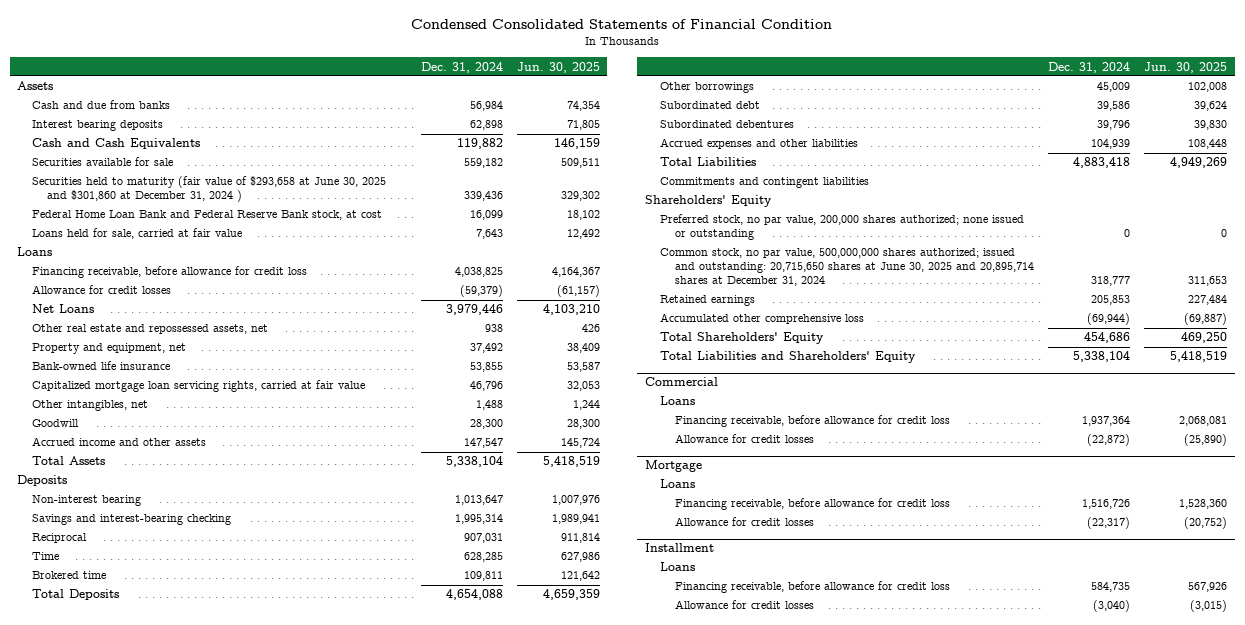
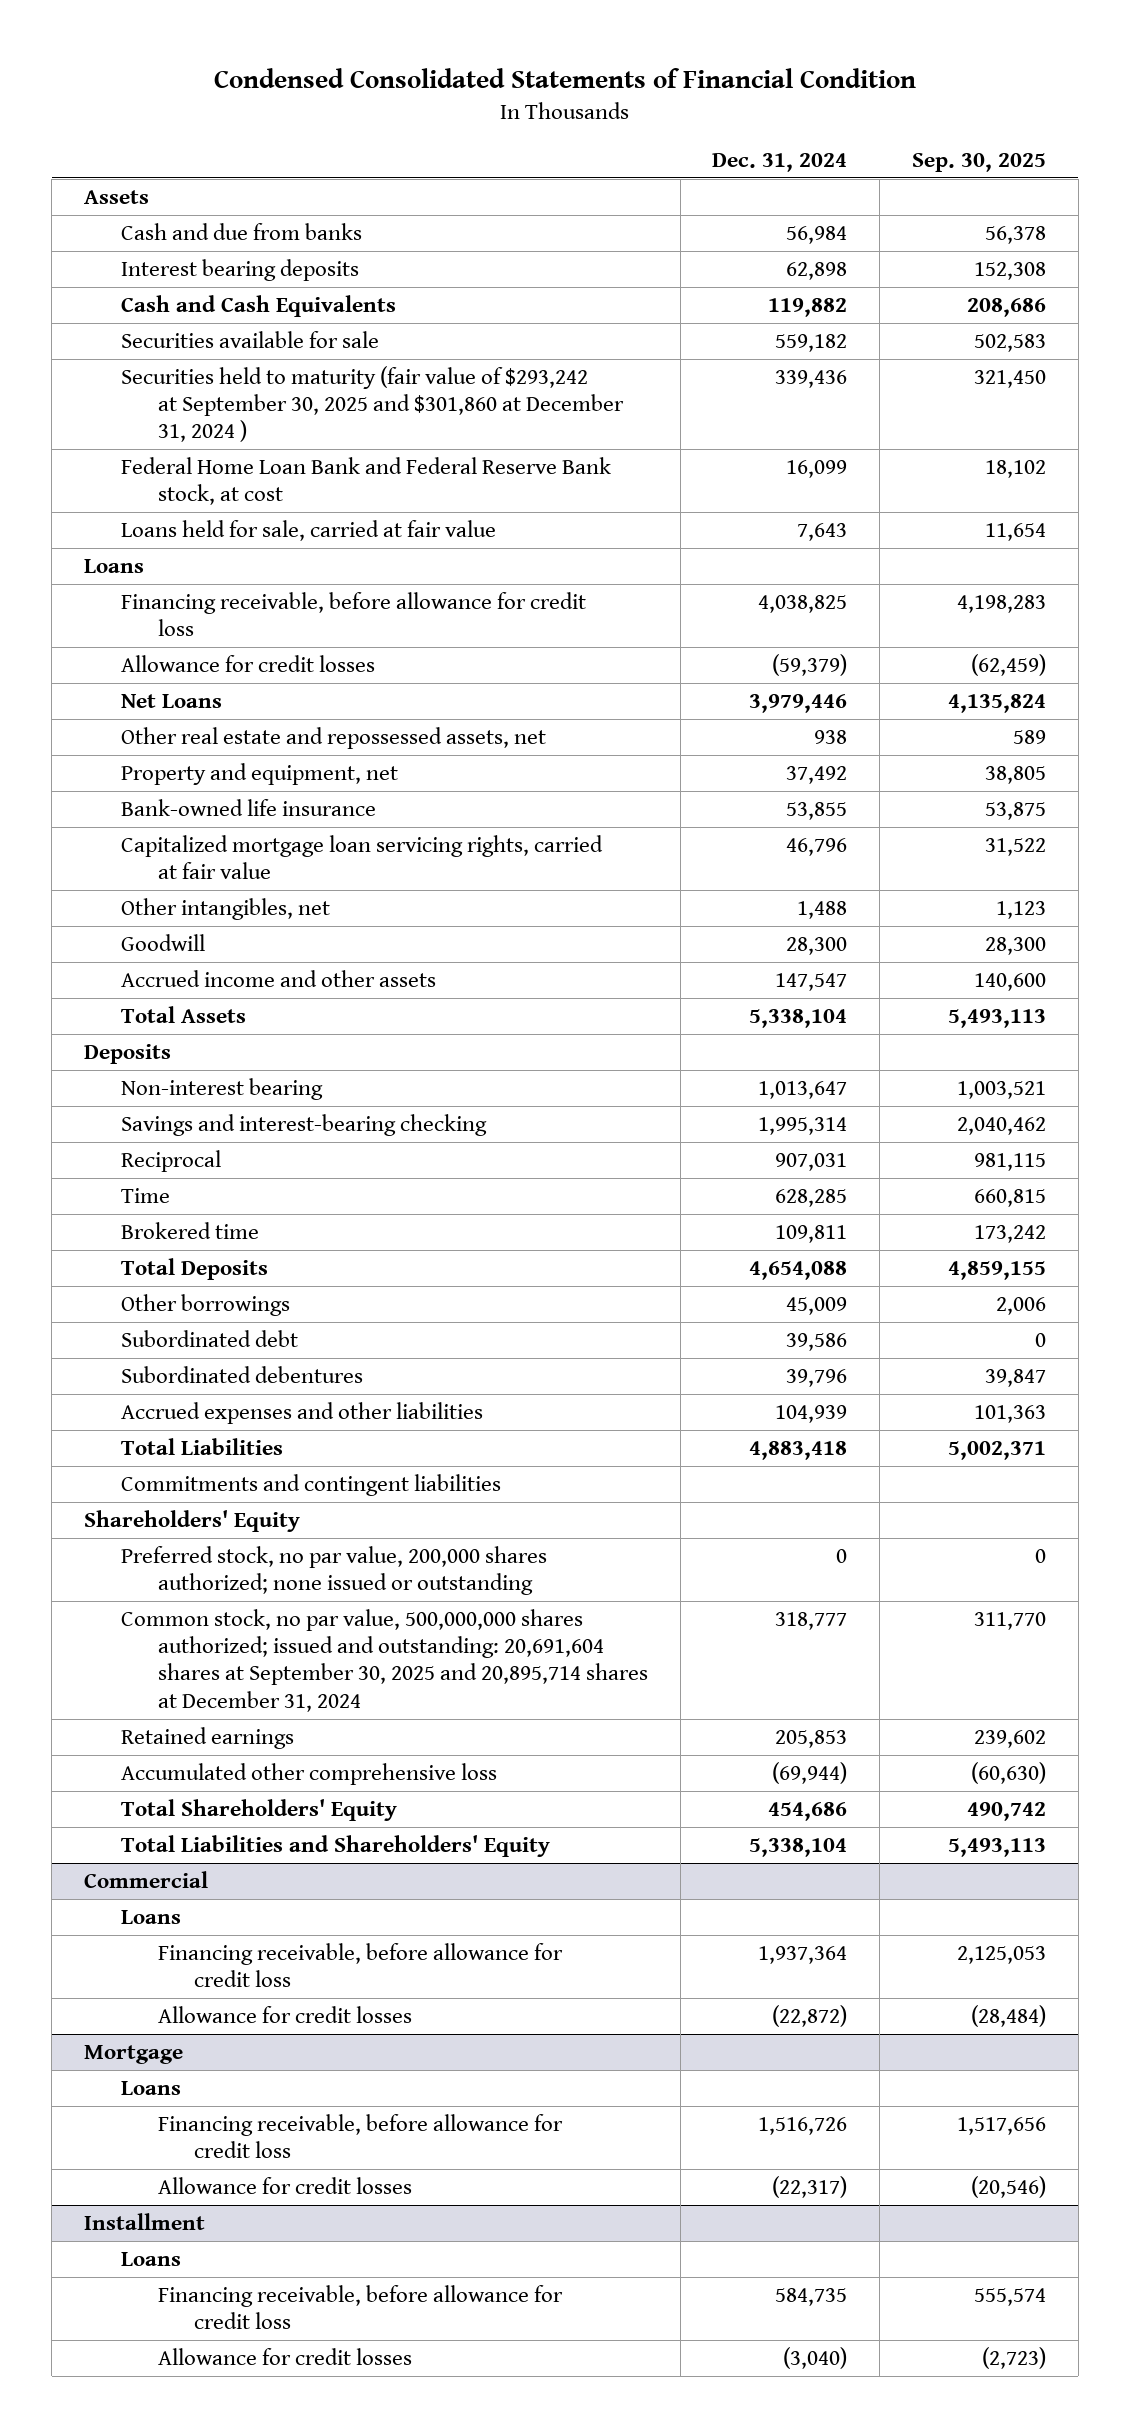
- | Dec. 31, 2024 | Jun. 30, 2025
+ | Dec. 31, 2024 | Sep. 30, 2025
- Securities held to maturity (fair value of $293,658 at June 30, 2025 and $301,860 at December 31, 2024 ) | 339,436 | 329,302
+ Securities held to maturity (fair value of $293,242 at September 30, 2025 and $301,860 at December 31, 2024 ) | 339,436 | 321,450
- Common stock, no par value, 500,000,000 shares authorized; issued and outstanding: 20,715,650 shares at June 30, 2025 and 20,895,714 shares at December 31, 2024 | 318,777 | 311,653
+ Common stock, no par value, 500,000,000 shares authorized; issued and outstanding: 20,691,604 shares at September 30, 2025 and 20,895,714 shares at December 31, 2024 | 318,777 | 311,770

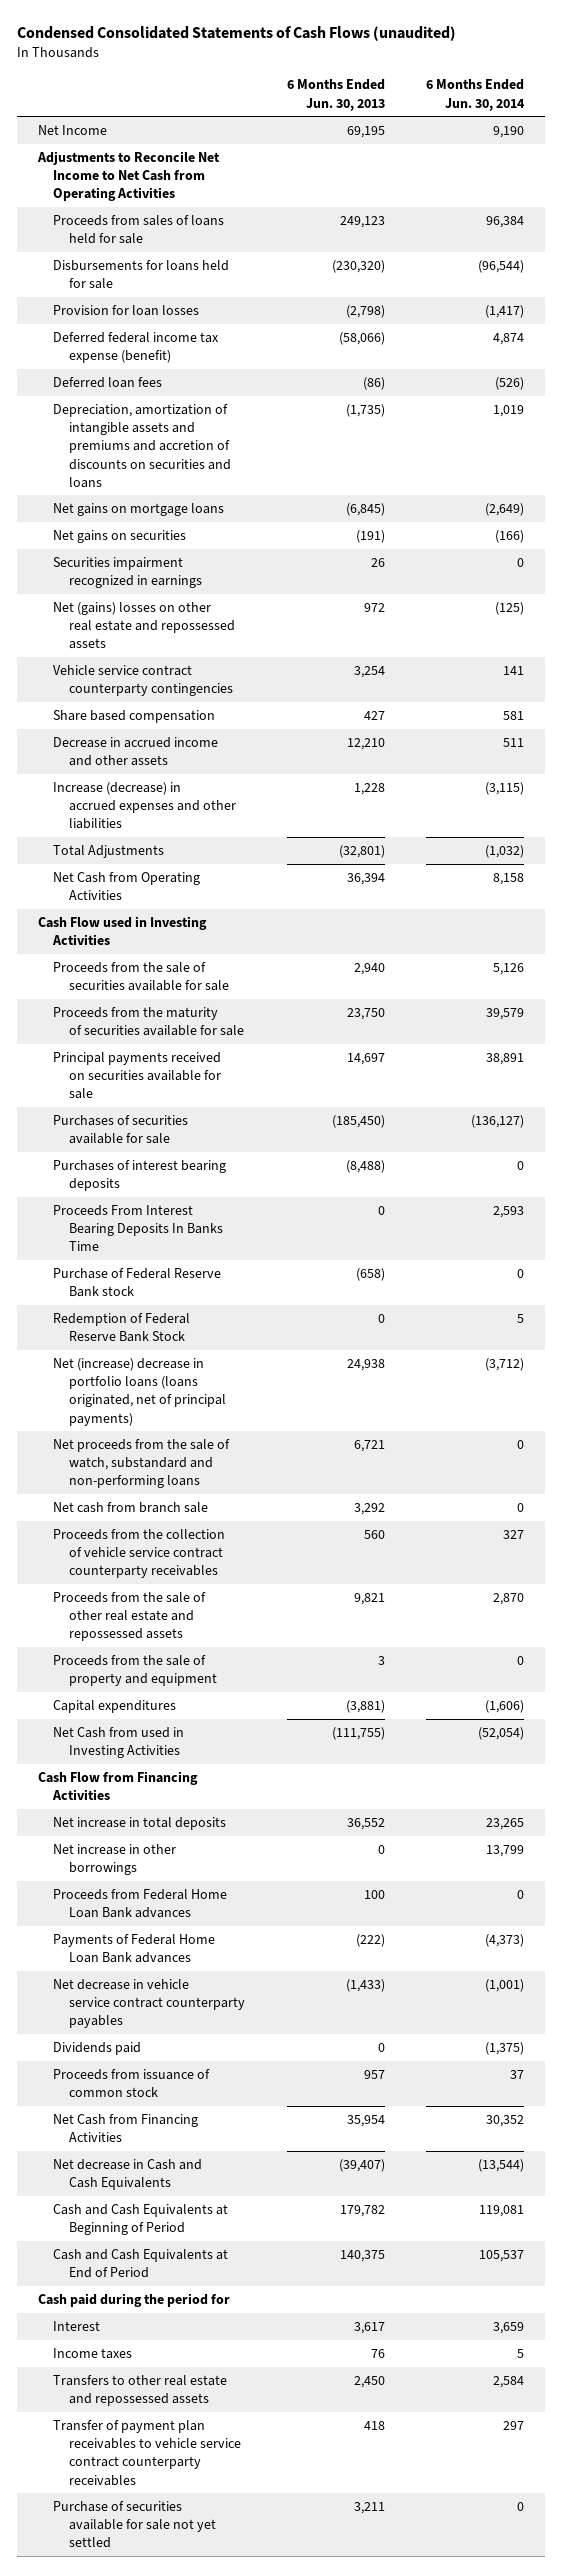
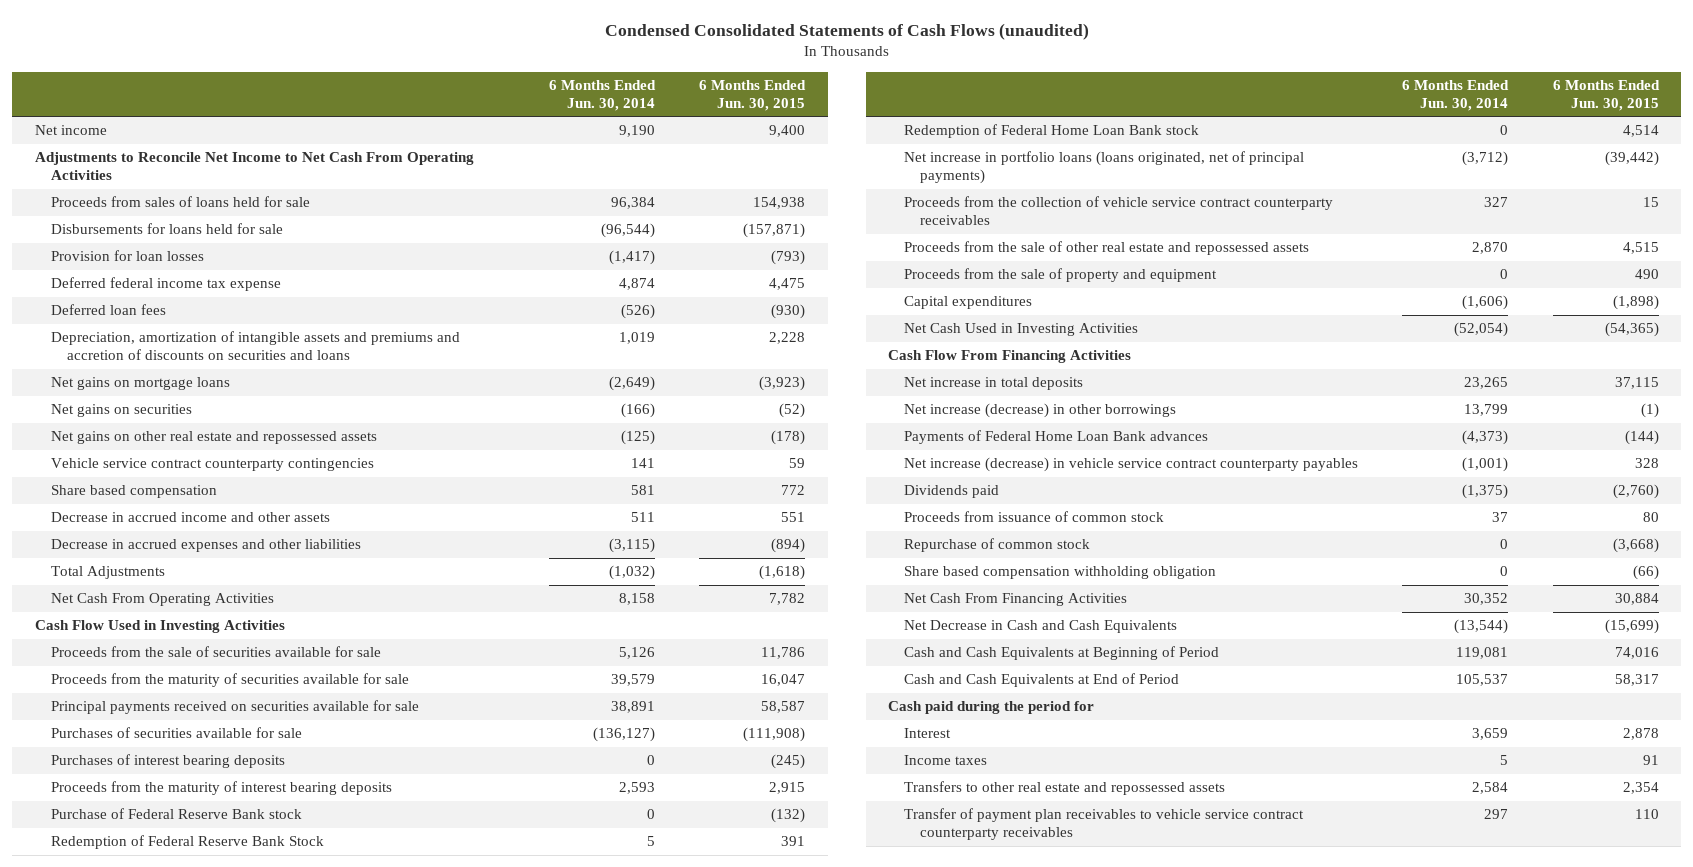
- | 6 Months Ended Jun. 30, 2013 | 6 Months Ended Jun. 30, 2014
+ | 6 Months Ended Jun. 30, 2014 | 6 Months Ended Jun. 30, 2015
- Net Income | 69,195 | 9,190
- Adjustments to Reconcile Net Income to Net Cash from Operating Activities
+ Net income | 9,190 | 9,400
+ Adjustments to Reconcile Net Income to Net Cash From Operating Activities
- Deferred federal income tax expense (benefit) | (58,066) | 4,874
+ Deferred federal income tax expense | 4,874 | 4,475
- Securities impairment recognized in earnings | 26 | 0
- Net (gains) losses on other real estate and repossessed assets | 972 | (125)
+ Net gains on other real estate and repossessed assets | (125) | (178)
- Increase (decrease) in accrued expenses and other liabilities | 1,228 | (3,115)
+ Decrease in accrued expenses and other liabilities | (3,115) | (894)
- Net Cash from Operating Activities | 36,394 | 8,158
- Cash Flow used in Investing Activities
+ Net Cash From Operating Activities | 8,158 | 7,782
+ Cash Flow Used in Investing Activities
- Proceeds From Interest Bearing Deposits In Banks Time | 0 | 2,593
+ Proceeds from the maturity of interest bearing deposits | 2,593 | 2,915
- Net (increase) decrease in portfolio loans (loans originated, net of principal payments) | 24,938 | (3,712)
- Net proceeds from the sale of watch, substandard and non-performing loans | 6,721 | 0
- Net cash from branch sale | 3,292 | 0
+ Redemption of Federal Home Loan Bank stock | 0 | 4,514
+ Net increase in portfolio loans (loans originated, net of principal payments) | (3,712) | (39,442)
- Net Cash from used in Investing Activities | (111,755) | (52,054)
- Cash Flow from Financing Activities
+ Net Cash Used in Investing Activities | (52,054) | (54,365)
+ Cash Flow From Financing Activities
- Net increase in other borrowings | 0 | 13,799
- Proceeds from Federal Home Loan Bank advances | 100 | 0
+ Net increase (decrease) in other borrowings | 13,799 | (1)
- Net decrease in vehicle service contract counterparty payables | (1,433) | (1,001)
+ Net increase (decrease) in vehicle service contract counterparty payables | (1,001) | 328
- Net Cash from Financing Activities | 35,954 | 30,352
- Net decrease in Cash and Cash Equivalents | (39,407) | (13,544)
+ Repurchase of common stock | 0 | (3,668)
+ Share based compensation withholding obligation | 0 | (66)
+ Net Cash From Financing Activities | 30,352 | 30,884
+ Net Decrease in Cash and Cash Equivalents | (13,544) | (15,699)
- Purchase of securities available for sale not yet settled | 3,211 | 0

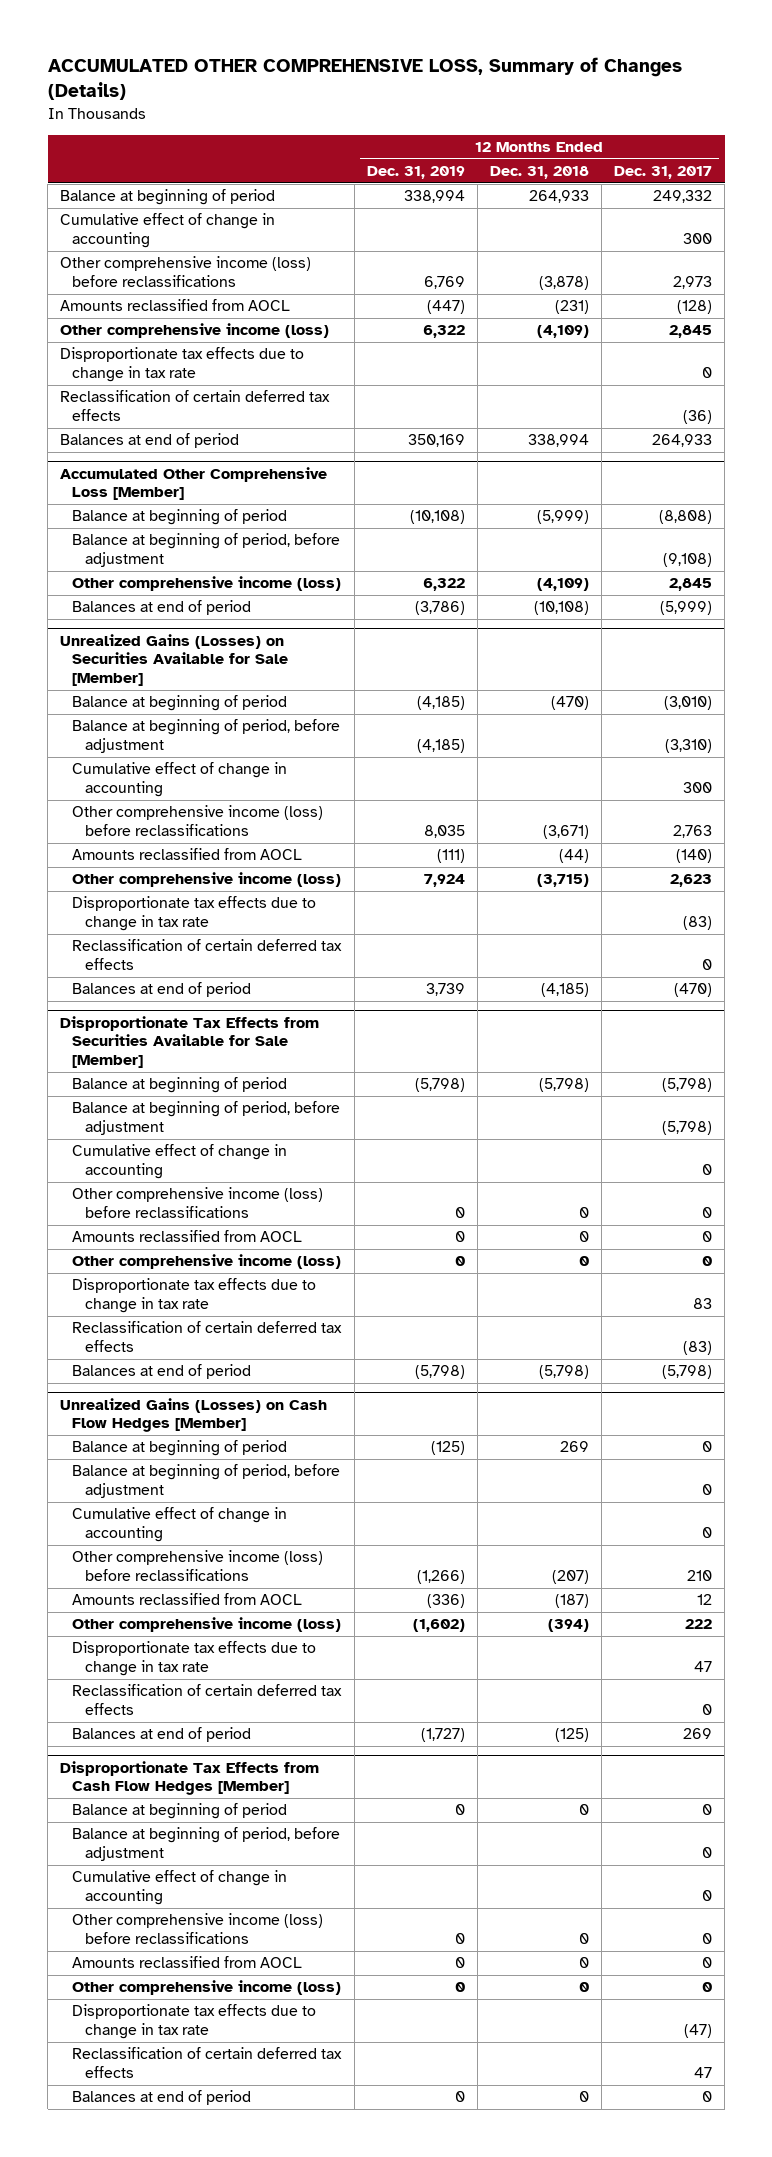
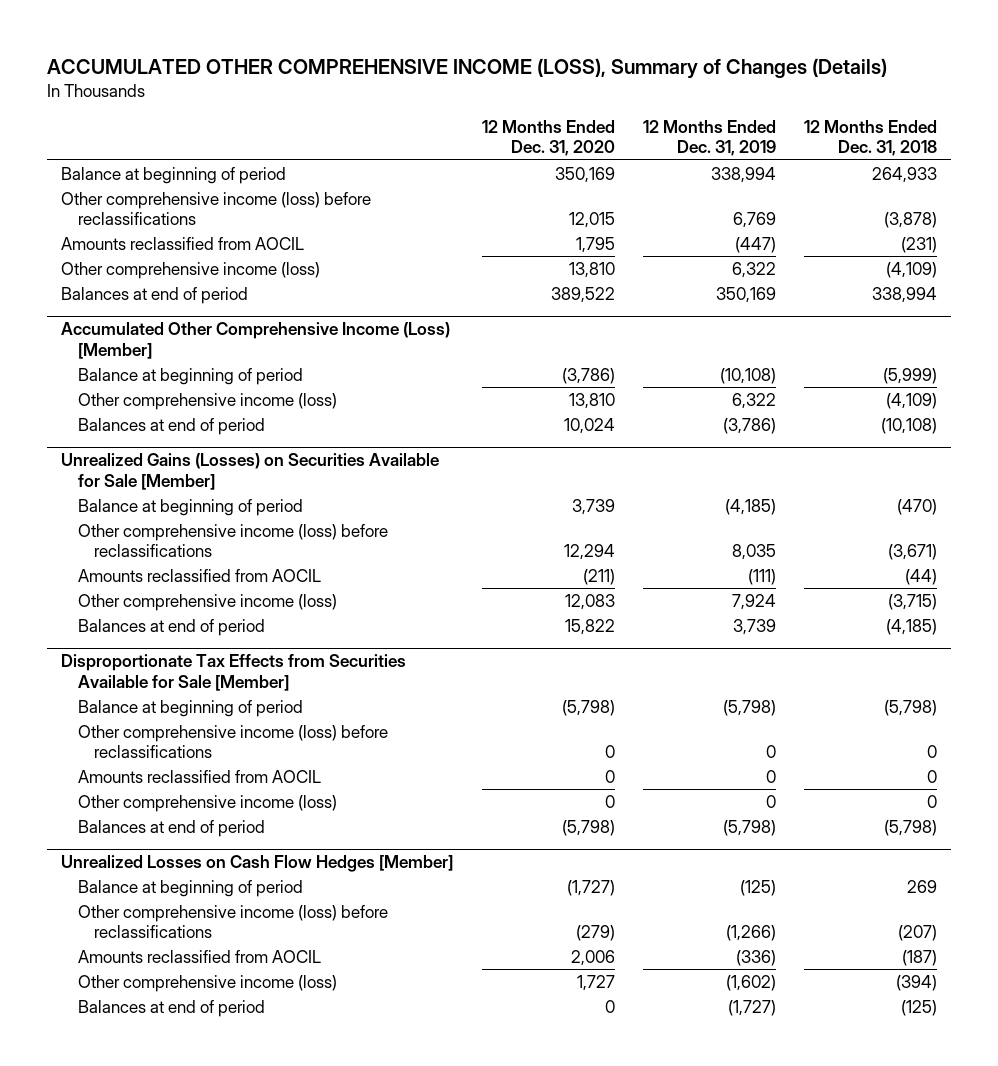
- ACCUMULATED OTHER COMPREHENSIVE LOSS, Summary of Changes (Details)
+ ACCUMULATED OTHER COMPREHENSIVE INCOME (LOSS), Summary of Changes (Details)
- | 12 Months Ended Dec. 31, 2019 | 12 Months Ended Dec. 31, 2018 | 12 Months Ended Dec. 31, 2017
+ | 12 Months Ended Dec. 31, 2020 | 12 Months Ended Dec. 31, 2019 | 12 Months Ended Dec. 31, 2018
- Cumulative effect of change in accounting | | | 300
- Amounts reclassified from AOCL | (447) | (231) | (128)
+ Amounts reclassified from AOCIL | 1,795 | (447) | (231)
- Disproportionate tax effects due to change in tax rate | | | 0
- Reclassification of certain deferred tax effects | | | (36)
- Accumulated Other Comprehensive Loss [Member]
+ Accumulated Other Comprehensive Income (Loss) [Member]
- Balance at beginning of period, before adjustment | | | (9,108)
@ Unrealized Gains (Losses) on Securities Available for Sale [Member]
- Balance at beginning of period, before adjustment | (4,185) | | (3,310)
- Cumulative effect of change in accounting | | | 300
- Amounts reclassified from AOCL | (111) | (44) | (140)
+ Amounts reclassified from AOCIL | (211) | (111) | (44)
- Disproportionate tax effects due to change in tax rate | | | (83)
- Reclassification of certain deferred tax effects | | | 0
@ Disproportionate Tax Effects from Securities Available for Sale [Member]
- Balance at beginning of period, before adjustment | | | (5,798)
- Cumulative effect of change in accounting | | | 0
- Amounts reclassified from AOCL | 0 | 0 | 0
+ Amounts reclassified from AOCIL | 0 | 0 | 0
- Disproportionate tax effects due to change in tax rate | | | 83
- Reclassification of certain deferred tax effects | | | (83)
- Unrealized Gains (Losses) on Cash Flow Hedges [Member]
+ Unrealized Losses on Cash Flow Hedges [Member]
- Balance at beginning of period, before adjustment | | | 0
- Cumulative effect of change in accounting | | | 0
- Amounts reclassified from AOCL | (336) | (187) | 12
+ Amounts reclassified from AOCIL | 2,006 | (336) | (187)
- Disproportionate tax effects due to change in tax rate | | | 47
- Reclassification of certain deferred tax effects | | | 0
- Disproportionate Tax Effects from Cash Flow Hedges [Member]
- Balance at beginning of period | 0 | 0 | 0
- Balance at beginning of period, before adjustment | | | 0
- Cumulative effect of change in accounting | | | 0
- Other comprehensive income (loss) before reclassifications | 0 | 0 | 0
- Amounts reclassified from AOCL | 0 | 0 | 0
- Other comprehensive income (loss) | 0 | 0 | 0
- Disproportionate tax effects due to change in tax rate | | | (47)
- Reclassification of certain deferred tax effects | | | 47
- Balances at end of period | 0 | 0 | 0

